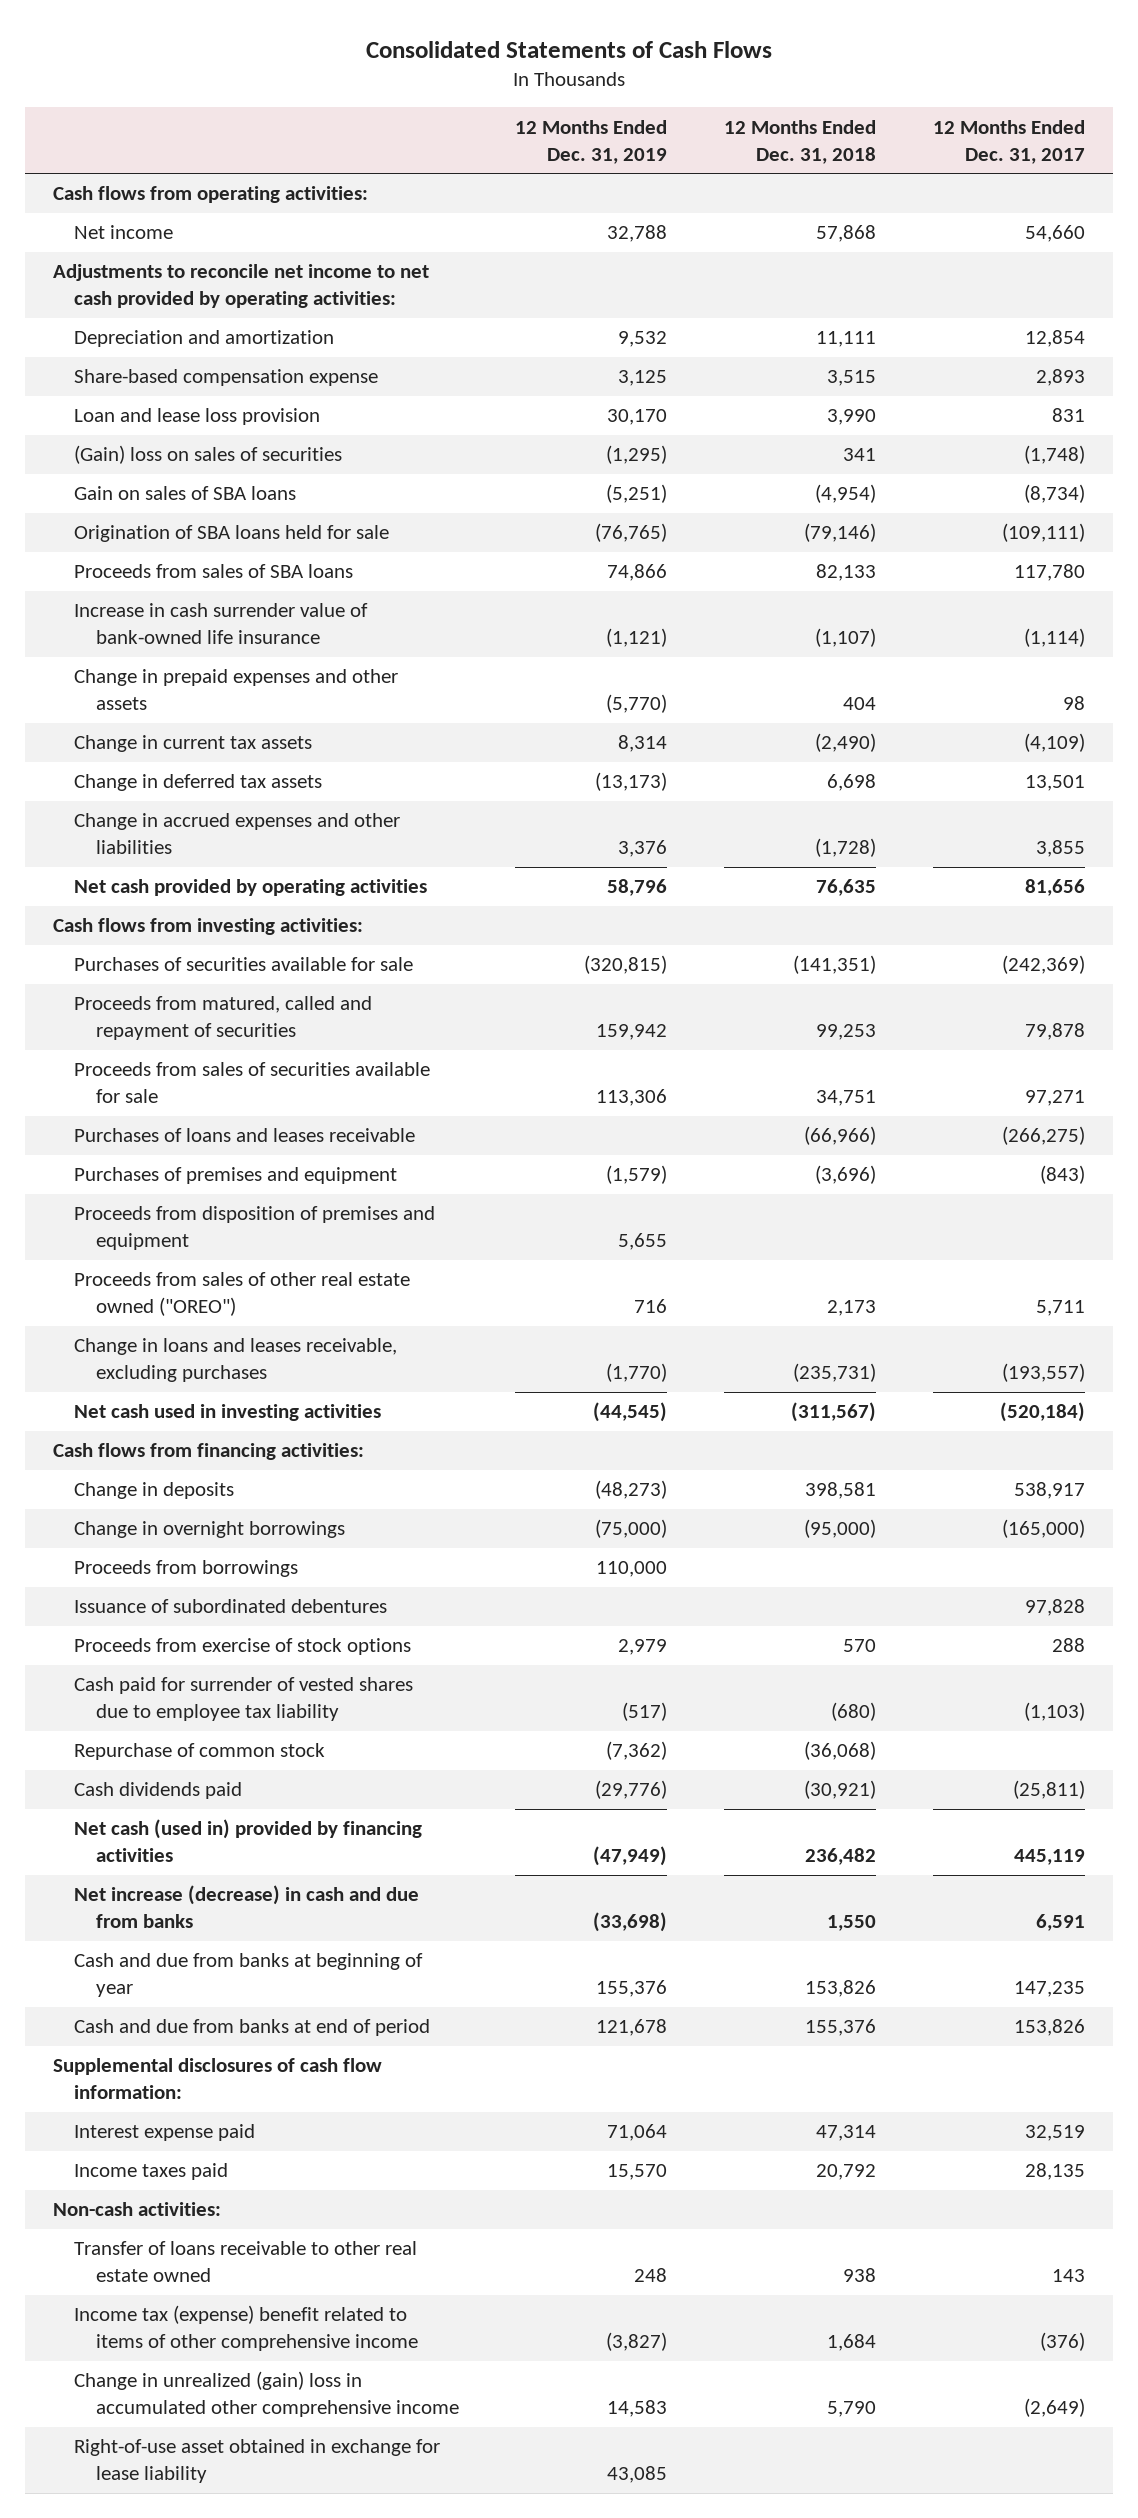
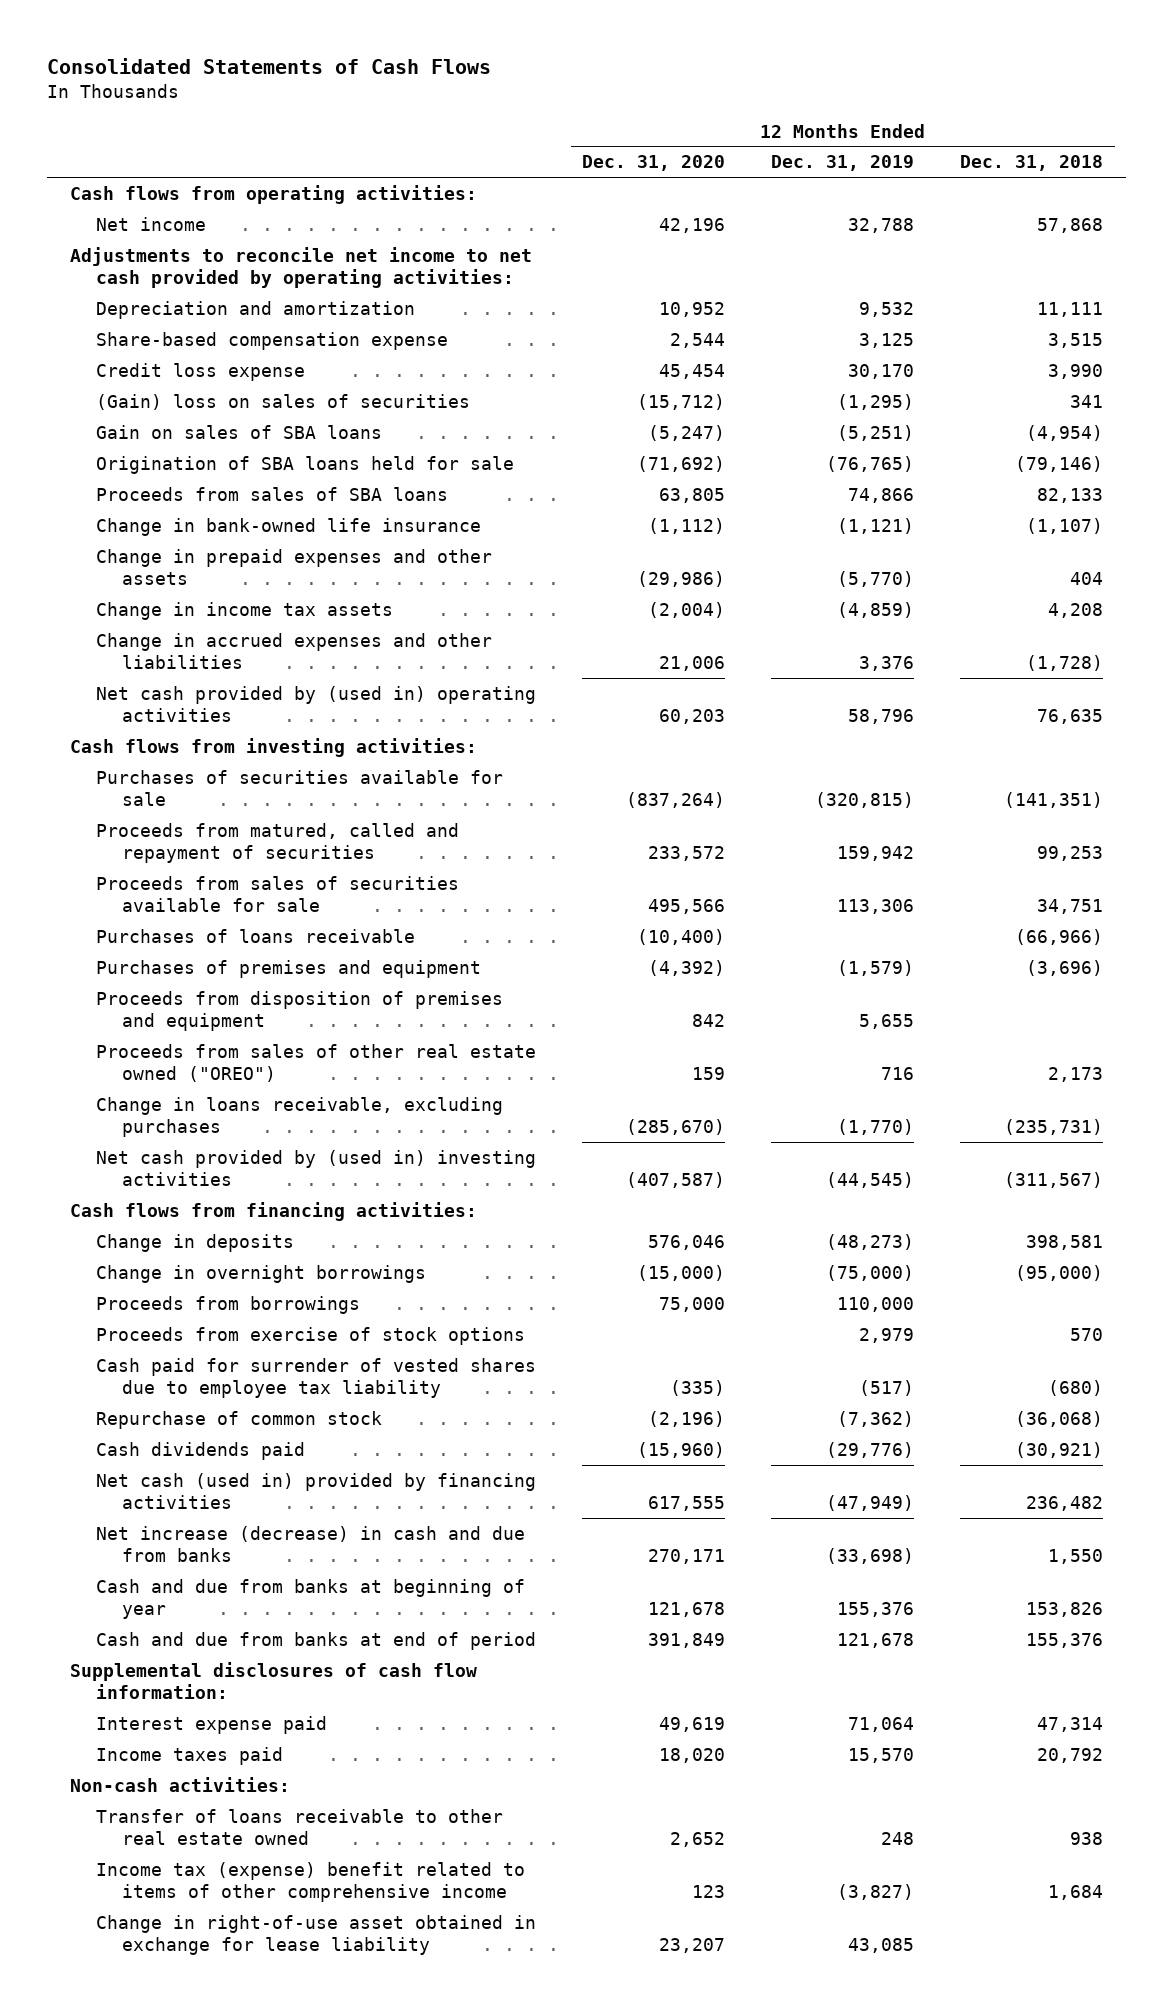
- | 12 Months Ended Dec. 31, 2019 | 12 Months Ended Dec. 31, 2018 | 12 Months Ended Dec. 31, 2017
+ | 12 Months Ended Dec. 31, 2020 | 12 Months Ended Dec. 31, 2019 | 12 Months Ended Dec. 31, 2018
- Loan and lease loss provision | 30,170 | 3,990 | 831
+ Credit loss expense | 45,454 | 30,170 | 3,990
- Increase in cash surrender value of bank-owned life insurance | (1,121) | (1,107) | (1,114)
+ Change in bank-owned life insurance | (1,112) | (1,121) | (1,107)
- Change in current tax assets | 8,314 | (2,490) | (4,109)
- Change in deferred tax assets | (13,173) | 6,698 | 13,501
+ Change in income tax assets | (2,004) | (4,859) | 4,208
- Net cash provided by operating activities | 58,796 | 76,635 | 81,656
+ Net cash provided by (used in) operating activities | 60,203 | 58,796 | 76,635
- Purchases of loans and leases receivable | | (66,966) | (266,275)
+ Purchases of loans receivable | (10,400) | | (66,966)
- Change in loans and leases receivable, excluding purchases | (1,770) | (235,731) | (193,557)
- Net cash used in investing activities | (44,545) | (311,567) | (520,184)
+ Change in loans receivable, excluding purchases | (285,670) | (1,770) | (235,731)
+ Net cash provided by (used in) investing activities | (407,587) | (44,545) | (311,567)
- Issuance of subordinated debentures | | | 97,828
- Change in unrealized (gain) loss in accumulated other comprehensive income | 14,583 | 5,790 | (2,649)
- Right-of-use asset obtained in exchange for lease liability | 43,085 | |
+ Change in right-of-use asset obtained in exchange for lease liability | 23,207 | 43,085 |

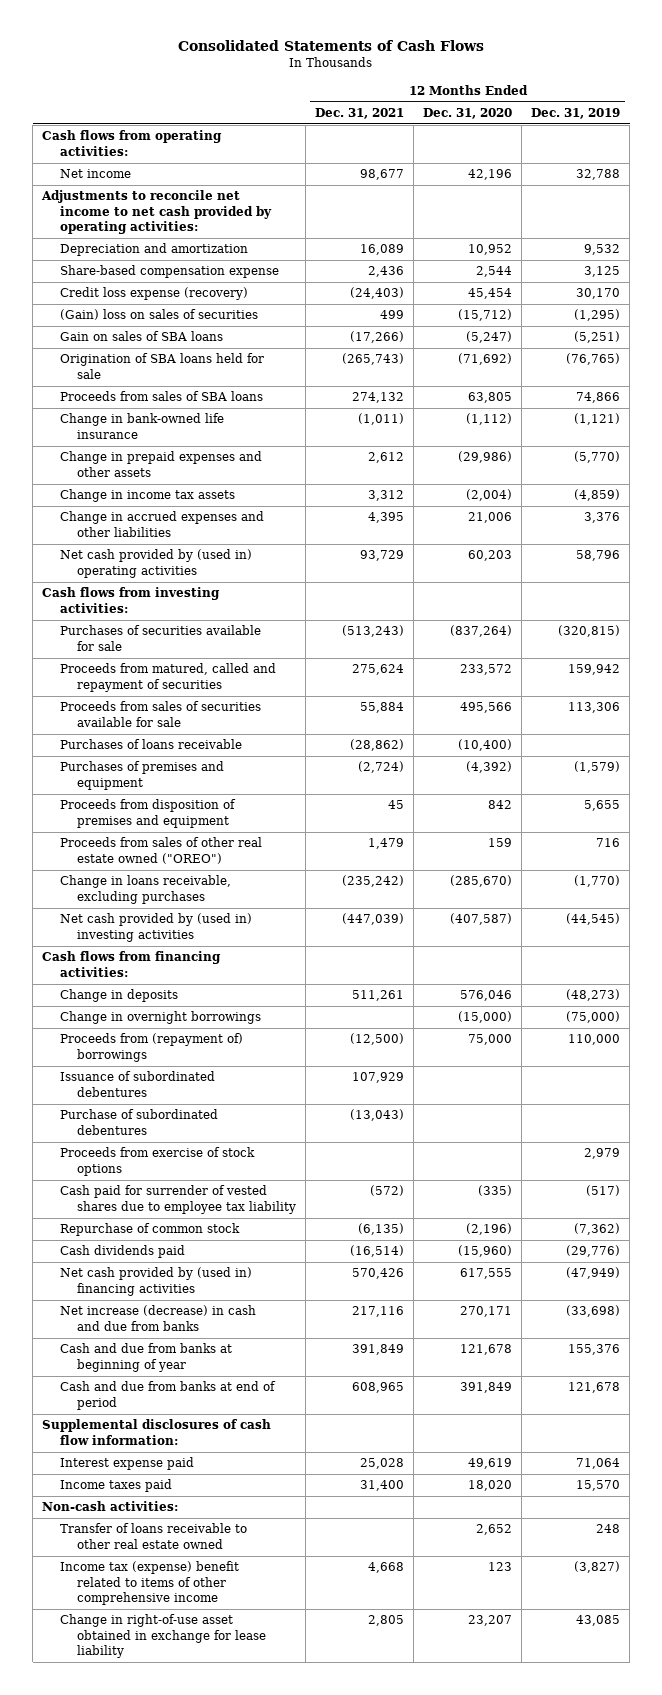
- | 12 Months Ended Dec. 31, 2020 | 12 Months Ended Dec. 31, 2019 | 12 Months Ended Dec. 31, 2018
+ | 12 Months Ended Dec. 31, 2021 | 12 Months Ended Dec. 31, 2020 | 12 Months Ended Dec. 31, 2019
- Credit loss expense | 45,454 | 30,170 | 3,990
+ Credit loss expense (recovery) | (24,403) | 45,454 | 30,170
- Proceeds from borrowings | 75,000 | 110,000 |
+ Proceeds from (repayment of) borrowings | (12,500) | 75,000 | 110,000
+ Issuance of subordinated debentures | 107,929 | |
+ Purchase of subordinated debentures | (13,043) | |
- Net cash (used in) provided by financing activities | 617,555 | (47,949) | 236,482
+ Net cash provided by (used in) financing activities | 570,426 | 617,555 | (47,949)

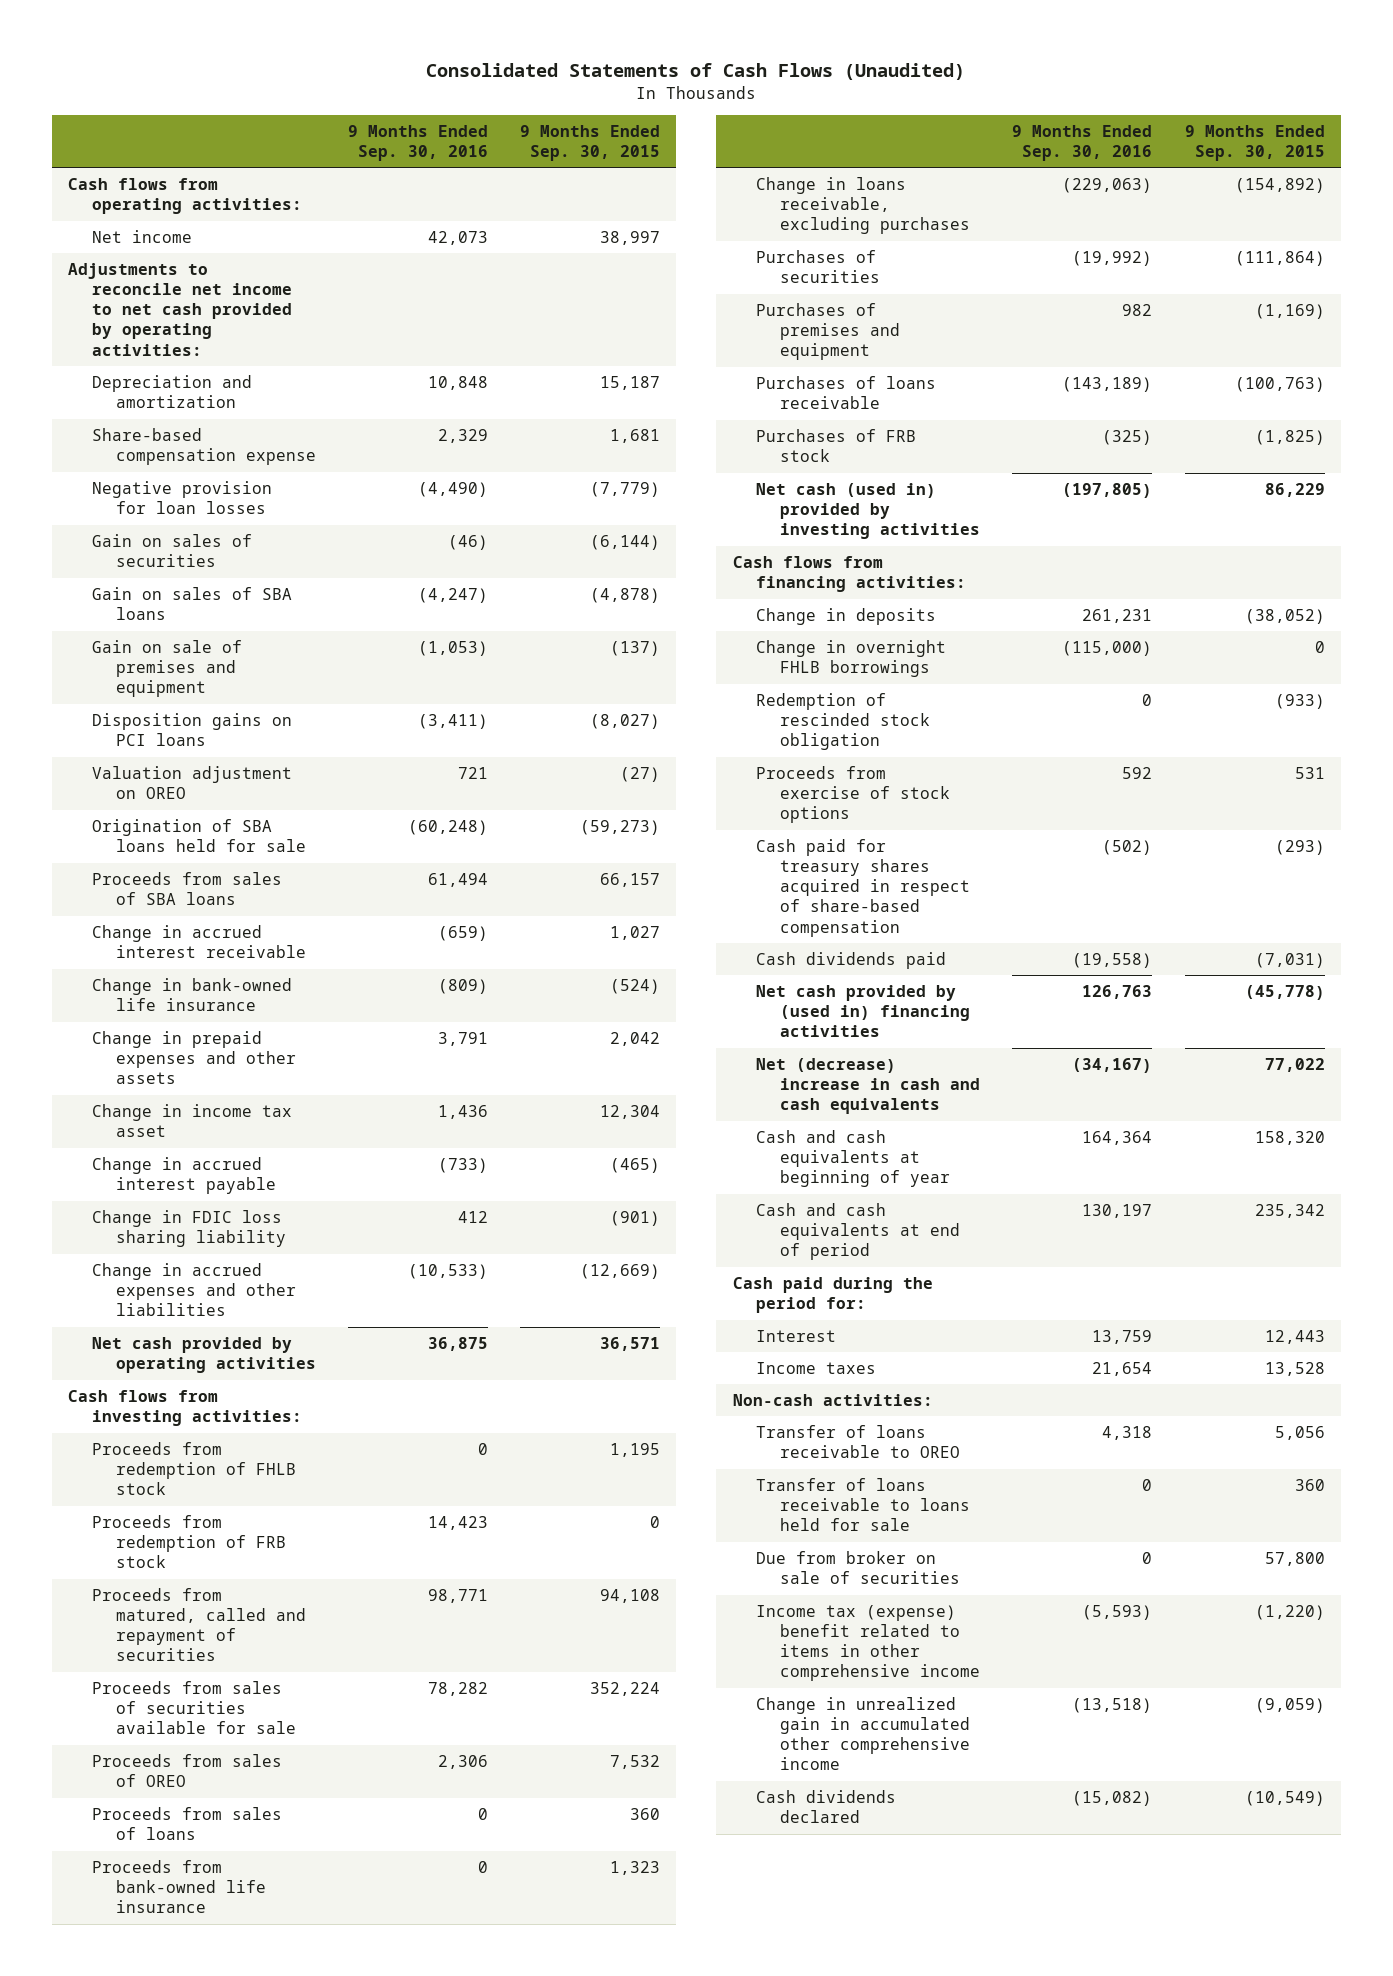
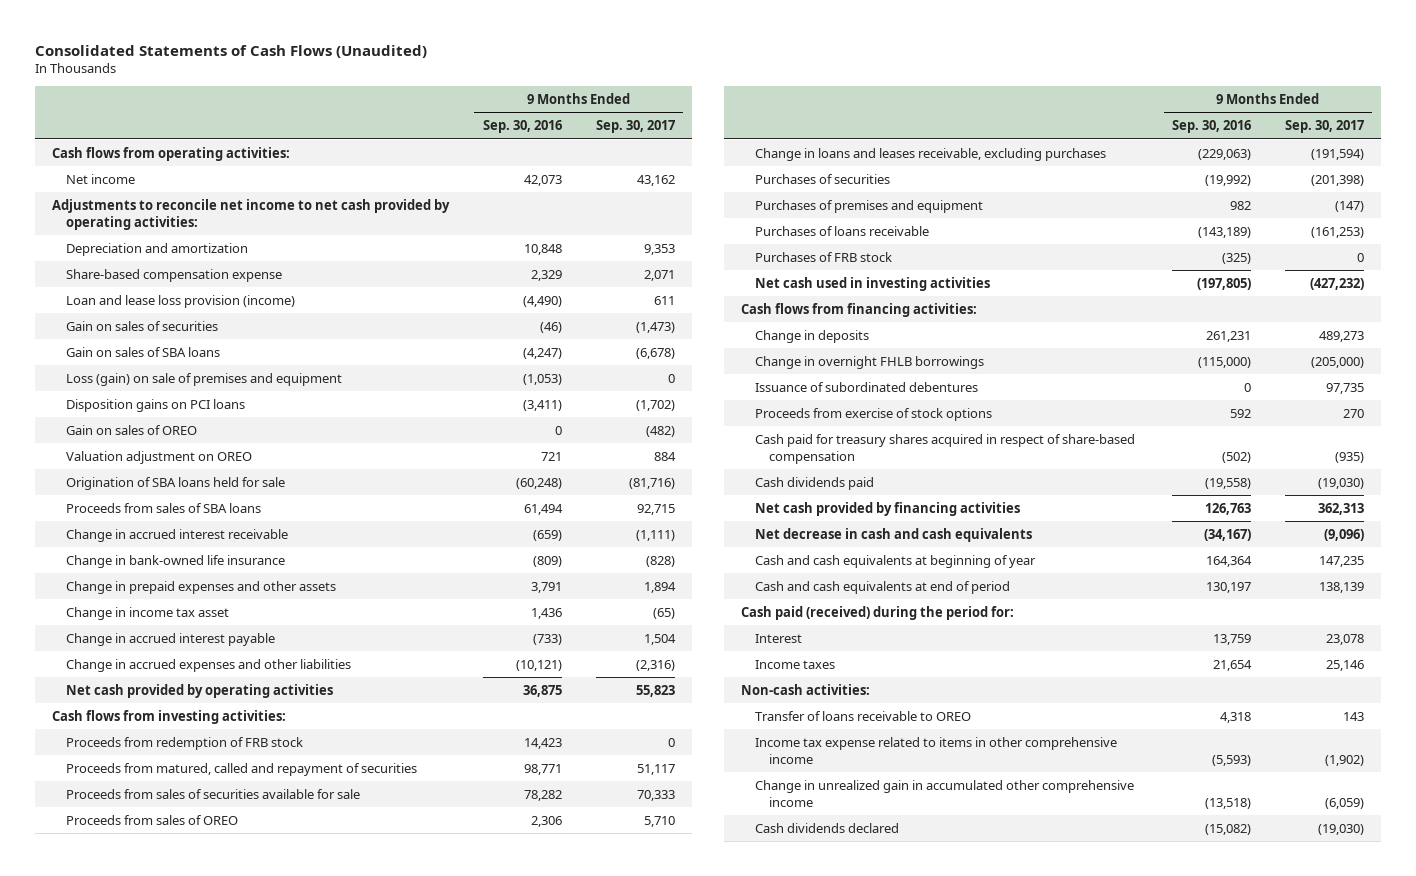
- | 9 Months Ended Sep. 30, 2016 | 9 Months Ended Sep. 30, 2015
+ | 9 Months Ended Sep. 30, 2016 | 9 Months Ended Sep. 30, 2017
- Negative provision for loan losses | (4,490) | (7,779)
+ Loan and lease loss provision (income) | (4,490) | 611
- Gain on sale of premises and equipment | (1,053) | (137)
+ Loss (gain) on sale of premises and equipment | (1,053) | 0
+ Gain on sales of OREO | 0 | (482)
- Change in FDIC loss sharing liability | 412 | (901)
- Change in accrued expenses and other liabilities | (10,533) | (12,669)
+ Change in accrued expenses and other liabilities | (10,121) | (2,316)
- Proceeds from redemption of FHLB stock | 0 | 1,195
- Proceeds from sales of loans | 0 | 360
- Proceeds from bank-owned life insurance | 0 | 1,323
- Change in loans receivable, excluding purchases | (229,063) | (154,892)
+ Change in loans and leases receivable, excluding purchases | (229,063) | (191,594)
- Net cash (used in) provided by investing activities | (197,805) | 86,229
+ Net cash used in investing activities | (197,805) | (427,232)
- Redemption of rescinded stock obligation | 0 | (933)
+ Issuance of subordinated debentures | 0 | 97,735
- Net cash provided by (used in) financing activities | 126,763 | (45,778)
- Net (decrease) increase in cash and cash equivalents | (34,167) | 77,022
+ Net cash provided by financing activities | 126,763 | 362,313
+ Net decrease in cash and cash equivalents | (34,167) | (9,096)
- Cash paid during the period for:
+ Cash paid (received) during the period for:
- Transfer of loans receivable to loans held for sale | 0 | 360
- Due from broker on sale of securities | 0 | 57,800
- Income tax (expense) benefit related to items in other comprehensive income | (5,593) | (1,220)
+ Income tax expense related to items in other comprehensive income | (5,593) | (1,902)

